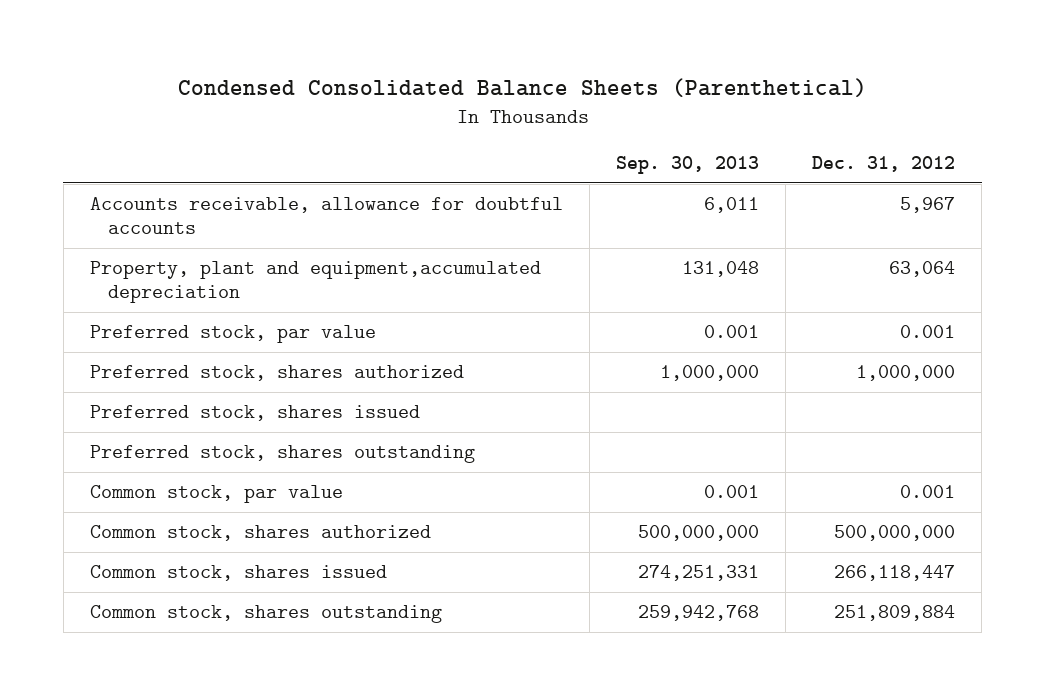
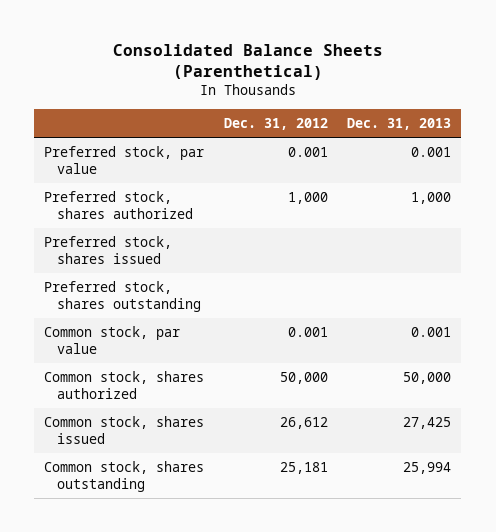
- Condensed Consolidated Balance Sheets (Parenthetical)
+ Consolidated Balance Sheets (Parenthetical)
- | Sep. 30, 2013 | Dec. 31, 2012
+ | Dec. 31, 2012 | Dec. 31, 2013
- Accounts receivable, allowance for doubtful accounts | 6,011 | 5,967
- Property, plant and equipment,accumulated depreciation | 131,048 | 63,064
- Preferred stock, shares authorized | 1,000,000 | 1,000,000
+ Preferred stock, shares authorized | 1,000 | 1,000
- Common stock, shares authorized | 500,000,000 | 500,000,000
- Common stock, shares issued | 274,251,331 | 266,118,447
- Common stock, shares outstanding | 259,942,768 | 251,809,884
+ Common stock, shares authorized | 50,000 | 50,000
+ Common stock, shares issued | 26,612 | 27,425
+ Common stock, shares outstanding | 25,181 | 25,994

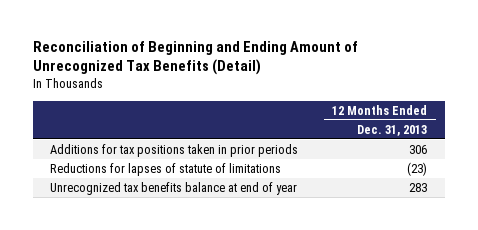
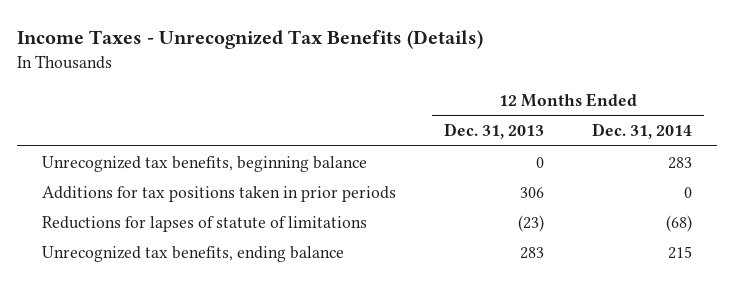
- Reconciliation of Beginning and Ending Amount of Unrecognized Tax Benefits (Detail)
+ Income Taxes - Unrecognized Tax Benefits (Details)
- | 12 Months Ended Dec. 31, 2013
+ | 12 Months Ended Dec. 31, 2013 | 12 Months Ended Dec. 31, 2014
+ Unrecognized tax benefits, beginning balance | 0 | 283
- Unrecognized tax benefits balance at end of year | 283
+ Unrecognized tax benefits, ending balance | 283 | 215

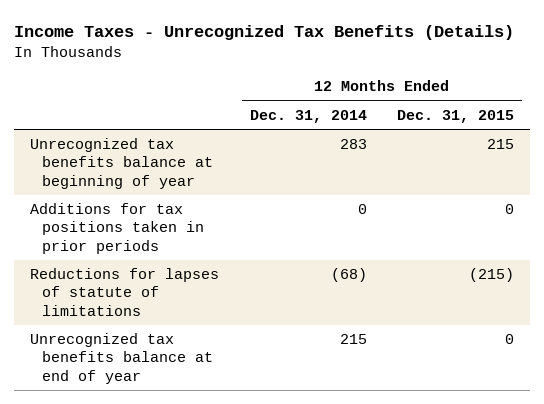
- | 12 Months Ended Dec. 31, 2013 | 12 Months Ended Dec. 31, 2014
+ | 12 Months Ended Dec. 31, 2014 | 12 Months Ended Dec. 31, 2015
- Unrecognized tax benefits, beginning balance | 0 | 283
+ Unrecognized tax benefits balance at beginning of year | 283 | 215
- Unrecognized tax benefits, ending balance | 283 | 215
+ Unrecognized tax benefits balance at end of year | 215 | 0

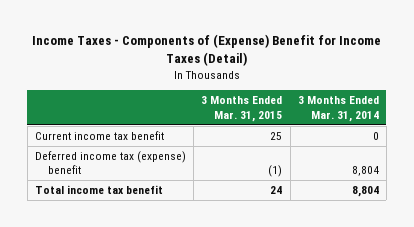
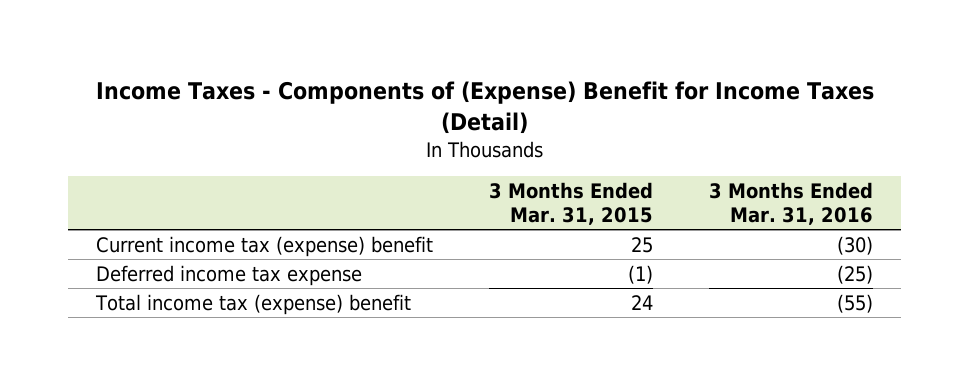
- | 3 Months Ended Mar. 31, 2015 | 3 Months Ended Mar. 31, 2014
+ | 3 Months Ended Mar. 31, 2015 | 3 Months Ended Mar. 31, 2016
- Current income tax benefit | 25 | 0
- Deferred income tax (expense) benefit | (1) | 8,804
- Total income tax benefit | 24 | 8,804
+ Current income tax (expense) benefit | 25 | (30)
+ Deferred income tax expense | (1) | (25)
+ Total income tax (expense) benefit | 24 | (55)

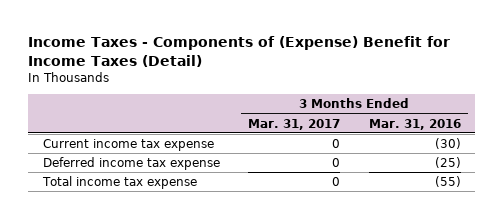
- | 3 Months Ended Mar. 31, 2015 | 3 Months Ended Mar. 31, 2016
+ | 3 Months Ended Mar. 31, 2017 | 3 Months Ended Mar. 31, 2016
- Current income tax (expense) benefit | 25 | (30)
+ Current income tax expense | 0 | (30)
- Total income tax (expense) benefit | 24 | (55)
+ Total income tax expense | 0 | (55)

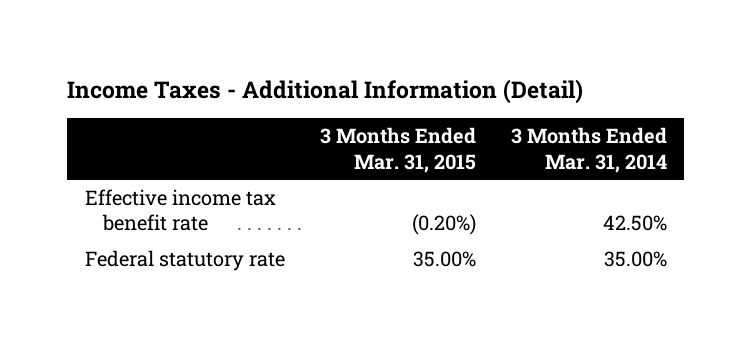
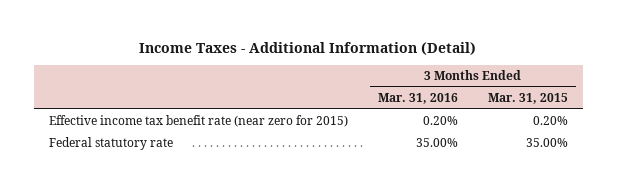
- | 3 Months Ended Mar. 31, 2015 | 3 Months Ended Mar. 31, 2014
+ | 3 Months Ended Mar. 31, 2016 | 3 Months Ended Mar. 31, 2015
- Effective income tax benefit rate | (0.20%) | 42.50%
+ Effective income tax benefit rate (near zero for 2015) | 0.20% | 0.20%

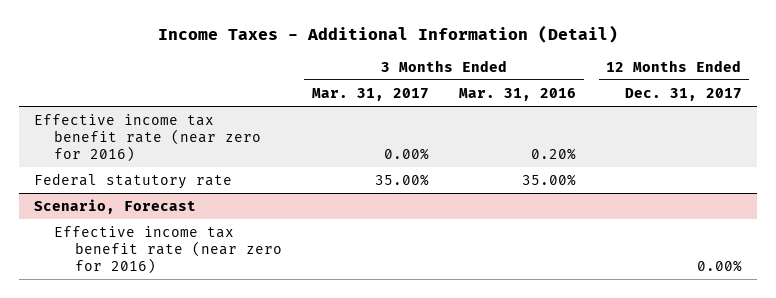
- | 3 Months Ended Mar. 31, 2016 | 3 Months Ended Mar. 31, 2015
+ | 3 Months Ended Mar. 31, 2017 | 3 Months Ended Mar. 31, 2016 | 12 Months Ended Dec. 31, 2017
- Effective income tax benefit rate (near zero for 2015) | 0.20% | 0.20%
+ Effective income tax benefit rate (near zero for 2016) | 0.00% | 0.20% |
+ Scenario, Forecast
+ Effective income tax benefit rate (near zero for 2016) | | | 0.00%

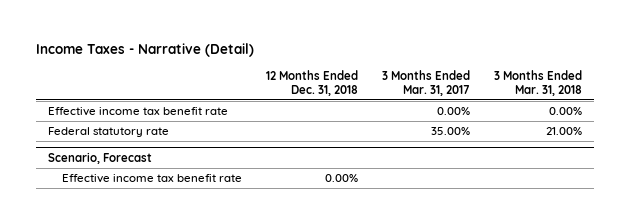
- Income Taxes - Additional Information (Detail)
+ Income Taxes - Narrative (Detail)
- | 3 Months Ended Mar. 31, 2017 | 3 Months Ended Mar. 31, 2016 | 12 Months Ended Dec. 31, 2017
+ | 12 Months Ended Dec. 31, 2018 | 3 Months Ended Mar. 31, 2017 | 3 Months Ended Mar. 31, 2018
- Effective income tax benefit rate (near zero for 2016) | 0.00% | 0.20% |
+ Effective income tax benefit rate | | 0.00% | 0.00%
@ Scenario, Forecast
- Effective income tax benefit rate (near zero for 2016) | | | 0.00%
+ Effective income tax benefit rate | 0.00% | |

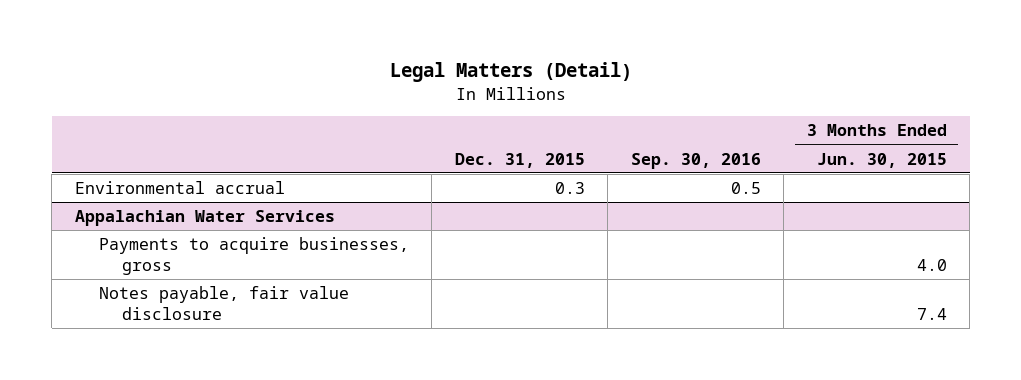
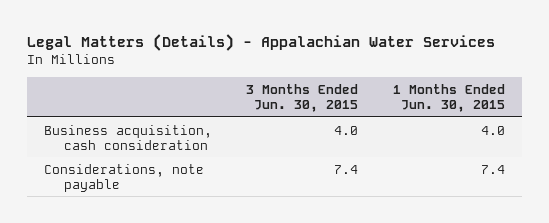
- Legal Matters (Detail)
+ Legal Matters (Details) - Appalachian Water Services
- | Dec. 31, 2015 | Sep. 30, 2016 | 3 Months Ended Jun. 30, 2015
+ | 3 Months Ended Jun. 30, 2015 | 1 Months Ended Jun. 30, 2015
- Environmental accrual | 0.3 | 0.5 |
- Appalachian Water Services
- Payments to acquire businesses, gross | | | 4.0
- Notes payable, fair value disclosure | | | 7.4
+ Business acquisition, cash consideration | 4.0 | 4.0
+ Considerations, note payable | 7.4 | 7.4

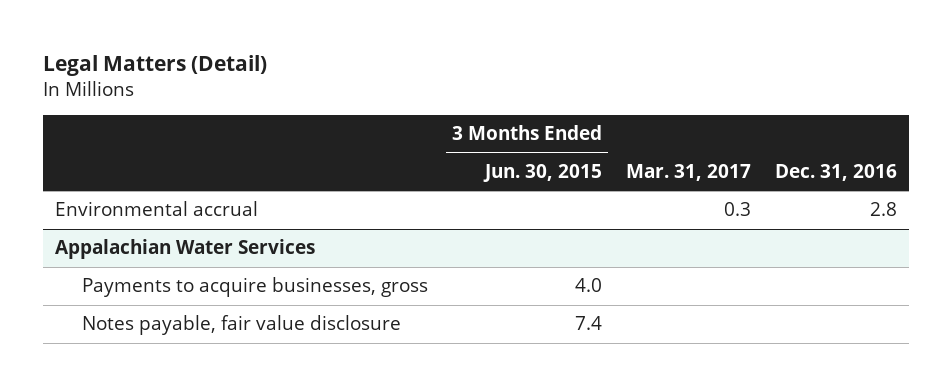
- Legal Matters (Details) - Appalachian Water Services
+ Legal Matters (Detail)
- | 3 Months Ended Jun. 30, 2015 | 1 Months Ended Jun. 30, 2015
+ | 3 Months Ended Jun. 30, 2015 | Mar. 31, 2017 | Dec. 31, 2016
- Business acquisition, cash consideration | 4.0 | 4.0
- Considerations, note payable | 7.4 | 7.4
+ Environmental accrual | | 0.3 | 2.8
+ Appalachian Water Services
+ Payments to acquire businesses, gross | 4.0 | |
+ Notes payable, fair value disclosure | 7.4 | |

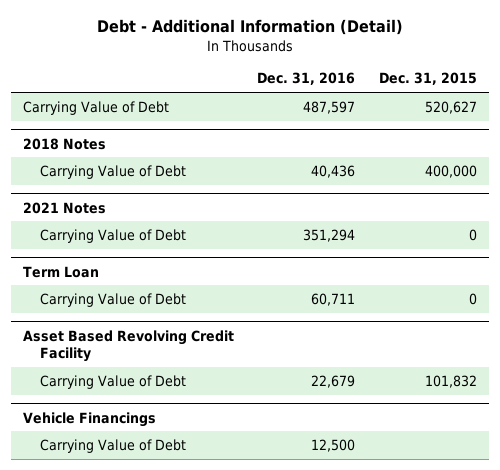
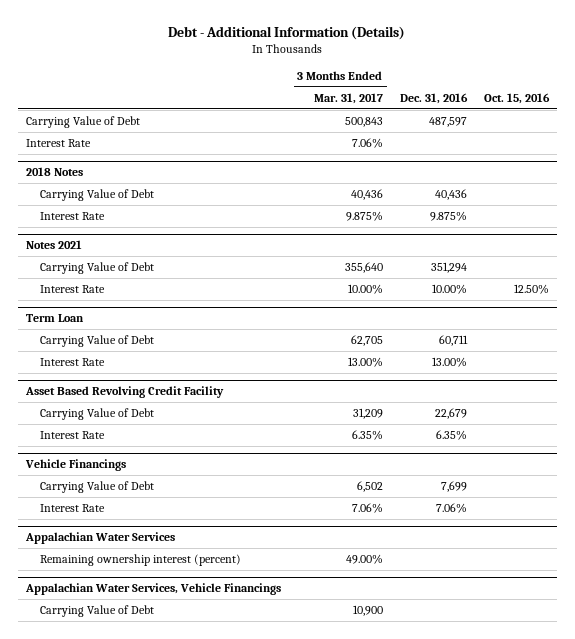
- Debt - Additional Information (Detail)
+ Debt - Additional Information (Details)
- | Dec. 31, 2016 | Dec. 31, 2015
+ | 3 Months Ended Mar. 31, 2017 | Dec. 31, 2016 | Oct. 15, 2016
+ Interest Rate | 7.06% | |
- 2021 Notes
@ 2018 Notes
+ Interest Rate | 9.875% | 9.875% |
+ Notes 2021
+ Interest Rate | 10.00% | 10.00% | 12.50%
@ Term Loan
+ Interest Rate | 13.00% | 13.00% |
@ Asset Based Revolving Credit Facility
+ Interest Rate | 6.35% | 6.35% |
@ Vehicle Financings
- Carrying Value of Debt | 12,500 |
+ Carrying Value of Debt | 6,502 | 7,699 |
+ Interest Rate | 7.06% | 7.06% |
+ Appalachian Water Services
+ Remaining ownership interest (percent) | 49.00% | |
+ Appalachian Water Services, Vehicle Financings
+ Carrying Value of Debt | 10,900 | |

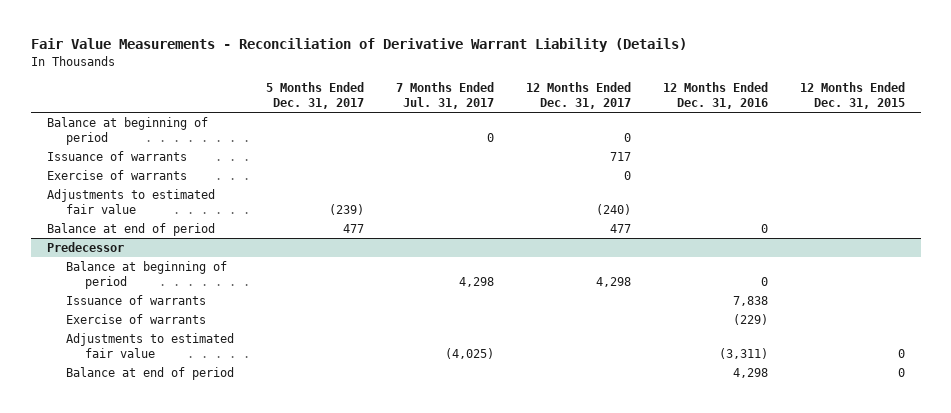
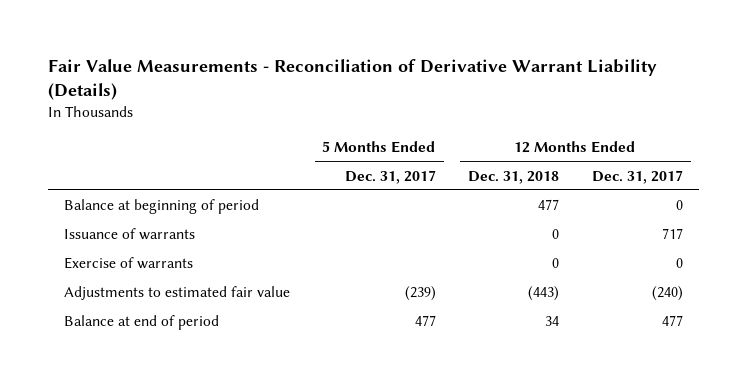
- | 5 Months Ended Dec. 31, 2017 | 7 Months Ended Jul. 31, 2017 | 12 Months Ended Dec. 31, 2017 | 12 Months Ended Dec. 31, 2016 | 12 Months Ended Dec. 31, 2015
+ | 5 Months Ended Dec. 31, 2017 | 12 Months Ended Dec. 31, 2018 | 12 Months Ended Dec. 31, 2017
- Predecessor
- Balance at beginning of period | | 4,298 | 4,298 | 0 |
- Issuance of warrants | | | | 7,838 |
- Exercise of warrants | | | | (229) |
- Adjustments to estimated fair value | | (4,025) | | (3,311) | 0
- Balance at end of period | | | | 4,298 | 0

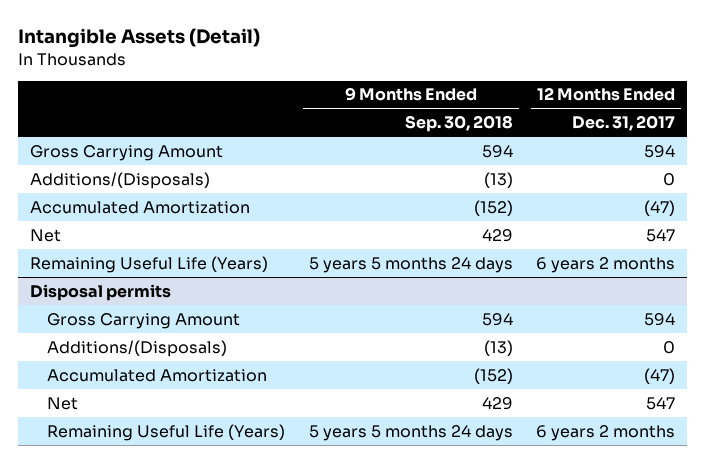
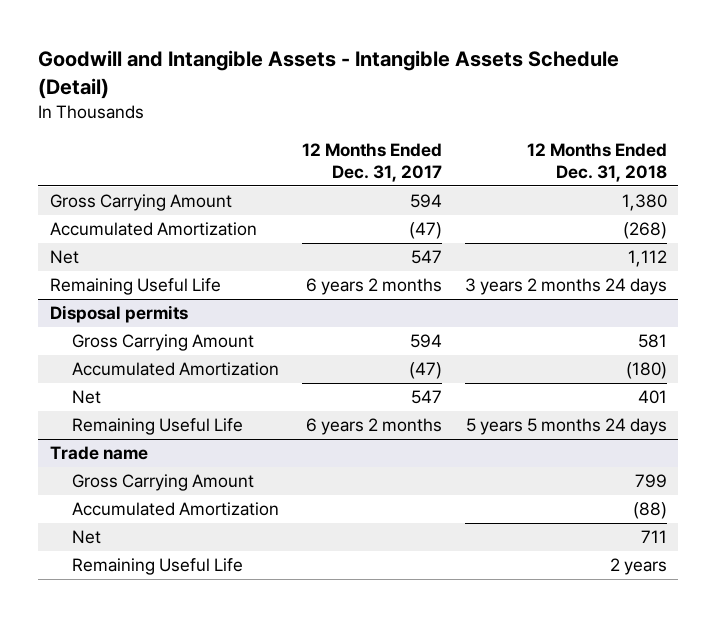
- Intangible Assets (Detail)
+ Goodwill and Intangible Assets - Intangible Assets Schedule (Detail)
- | 9 Months Ended Sep. 30, 2018 | 12 Months Ended Dec. 31, 2017
+ | 12 Months Ended Dec. 31, 2017 | 12 Months Ended Dec. 31, 2018
- Additions/(Disposals) | (13) | 0
- Remaining Useful Life (Years) | 5 years 5 months 24 days | 6 years 2 months
+ Remaining Useful Life | 6 years 2 months | 3 years 2 months 24 days
@ Disposal permits
- Additions/(Disposals) | (13) | 0
- Remaining Useful Life (Years) | 5 years 5 months 24 days | 6 years 2 months
+ Remaining Useful Life | 6 years 2 months | 5 years 5 months 24 days
+ Trade name
+ Gross Carrying Amount | | 799
+ Accumulated Amortization | | (88)
+ Net | | 711
+ Remaining Useful Life | | 2 years

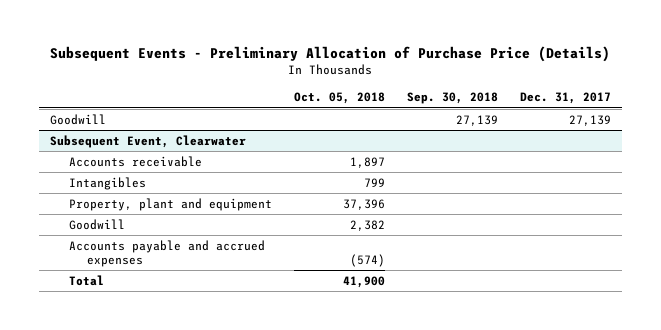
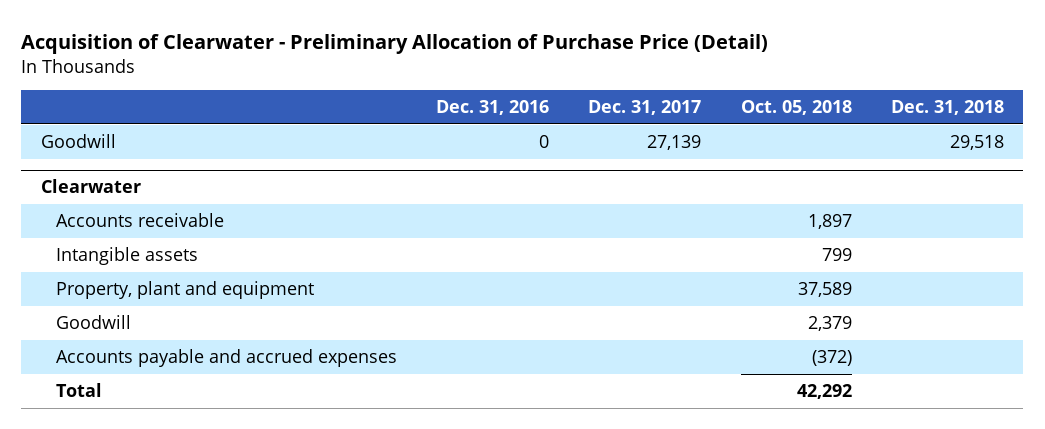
- Subsequent Events - Preliminary Allocation of Purchase Price (Details)
+ Acquisition of Clearwater - Preliminary Allocation of Purchase Price (Detail)
- | Oct. 05, 2018 | Sep. 30, 2018 | Dec. 31, 2017
+ | Dec. 31, 2016 | Dec. 31, 2017 | Oct. 05, 2018 | Dec. 31, 2018
- Subsequent Event, Clearwater
+ Clearwater
- Intangibles | 799 | |
- Property, plant and equipment | 37,396 | |
- Goodwill | 2,382 | |
- Accounts payable and accrued expenses | (574) | |
- Total | 41,900 | |
+ Intangible assets | | | 799 |
+ Property, plant and equipment | | | 37,589 |
+ Goodwill | | | 2,379 |
+ Accounts payable and accrued expenses | | | (372) |
+ Total | | | 42,292 |

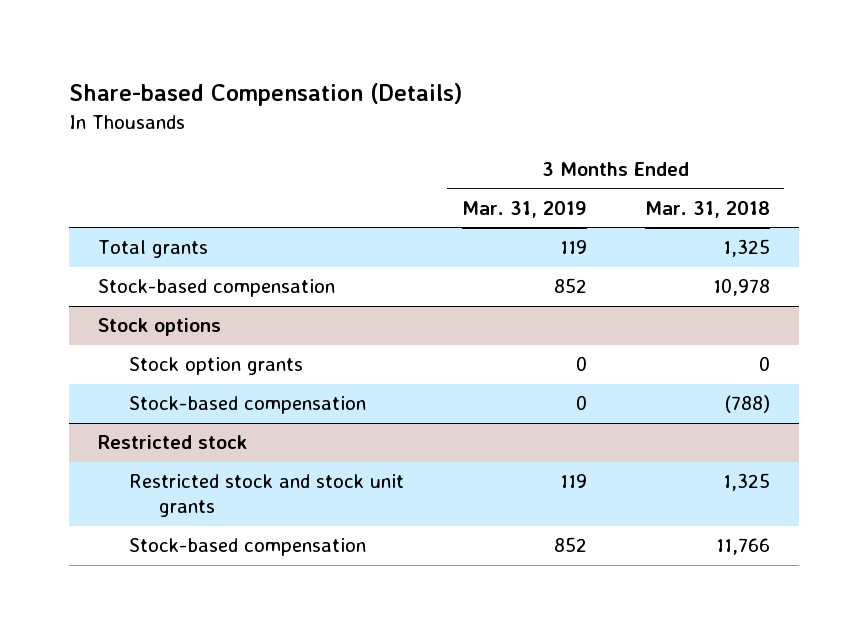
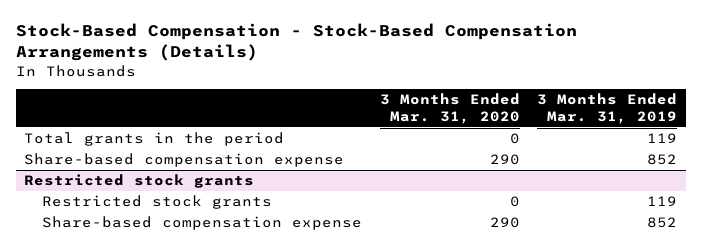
- Share-based Compensation (Details)
+ Stock-Based Compensation - Stock-Based Compensation Arrangements (Details)
- | 3 Months Ended Mar. 31, 2019 | 3 Months Ended Mar. 31, 2018
+ | 3 Months Ended Mar. 31, 2020 | 3 Months Ended Mar. 31, 2019
- Total grants | 119 | 1,325
- Stock-based compensation | 852 | 10,978
- Stock options
- Stock option grants | 0 | 0
- Stock-based compensation | 0 | (788)
- Restricted stock
- Restricted stock and stock unit grants | 119 | 1,325
- Stock-based compensation | 852 | 11,766
+ Total grants in the period | 0 | 119
+ Share-based compensation expense | 290 | 852
+ Restricted stock grants
+ Restricted stock grants | 0 | 119
+ Share-based compensation expense | 290 | 852

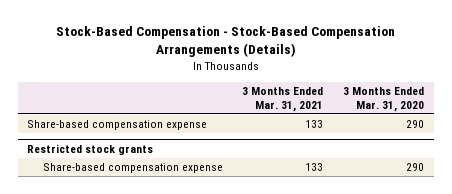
- | 3 Months Ended Mar. 31, 2020 | 3 Months Ended Mar. 31, 2019
+ | 3 Months Ended Mar. 31, 2021 | 3 Months Ended Mar. 31, 2020
- Total grants in the period | 0 | 119
@ Restricted stock grants
- Restricted stock grants | 0 | 119

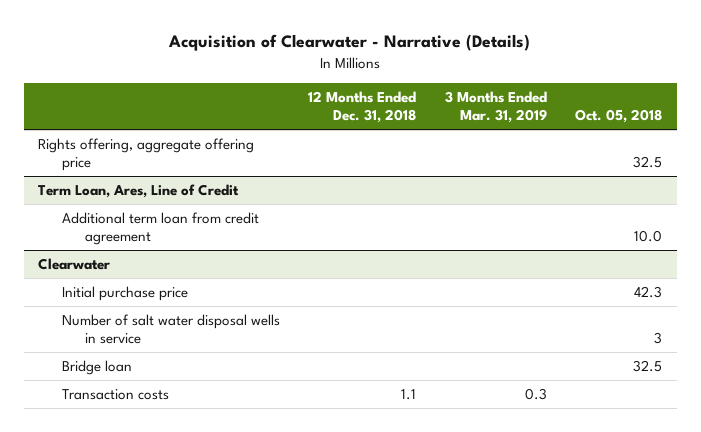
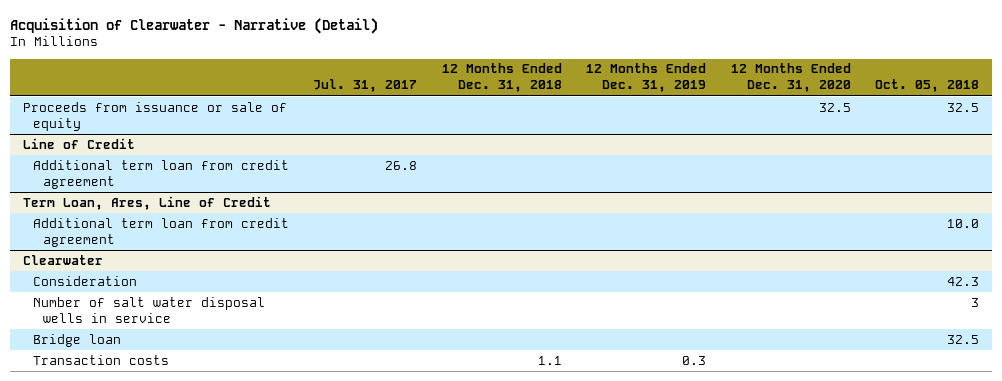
- Acquisition of Clearwater - Narrative (Details)
+ Acquisition of Clearwater - Narrative (Detail)
- | 12 Months Ended Dec. 31, 2018 | 3 Months Ended Mar. 31, 2019 | Oct. 05, 2018
+ | Jul. 31, 2017 | 12 Months Ended Dec. 31, 2018 | 12 Months Ended Dec. 31, 2019 | 12 Months Ended Dec. 31, 2020 | Oct. 05, 2018
- Rights offering, aggregate offering price | | | 32.5
+ Proceeds from issuance or sale of equity | | | | 32.5 | 32.5
+ Line of Credit
+ Additional term loan from credit agreement | 26.8 | | | |
@ Clearwater
- Initial purchase price | | | 42.3
+ Consideration | | | | | 42.3

